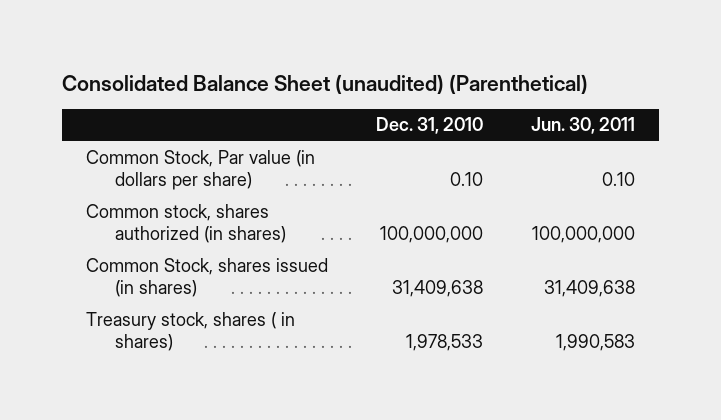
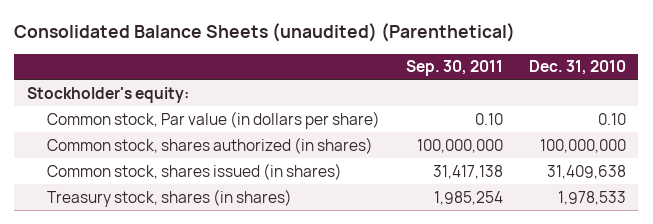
- Consolidated Balance Sheet (unaudited) (Parenthetical)
+ Consolidated Balance Sheets (unaudited) (Parenthetical)
- | Dec. 31, 2010 | Jun. 30, 2011
+ | Sep. 30, 2011 | Dec. 31, 2010
- Common Stock, Par value (in dollars per share) | 0.10 | 0.10
+ Stockholder's equity:
+ Common stock, Par value (in dollars per share) | 0.10 | 0.10
- Common Stock, shares issued (in shares) | 31,409,638 | 31,409,638
- Treasury stock, shares ( in shares) | 1,978,533 | 1,990,583
+ Common stock, shares issued (in shares) | 31,417,138 | 31,409,638
+ Treasury stock, shares (in shares) | 1,985,254 | 1,978,533

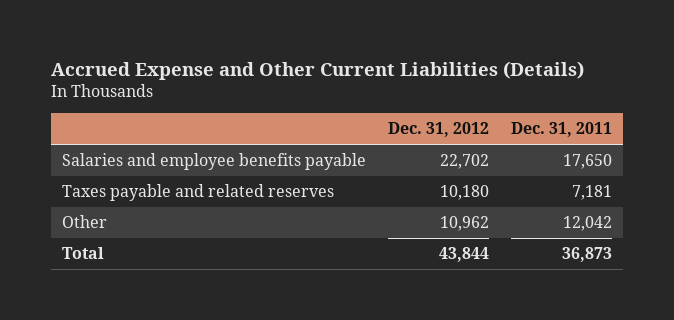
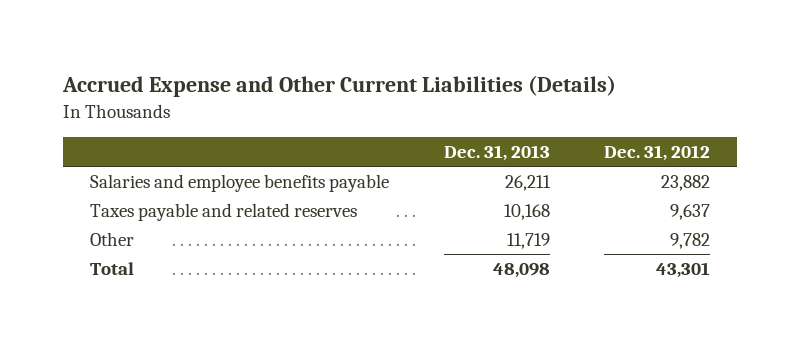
- | Dec. 31, 2012 | Dec. 31, 2011
+ | Dec. 31, 2013 | Dec. 31, 2012
- Salaries and employee benefits payable | 22,702 | 17,650
- Taxes payable and related reserves | 10,180 | 7,181
- Other | 10,962 | 12,042
- Total | 43,844 | 36,873
+ Salaries and employee benefits payable | 26,211 | 23,882
+ Taxes payable and related reserves | 10,168 | 9,637
+ Other | 11,719 | 9,782
+ Total | 48,098 | 43,301

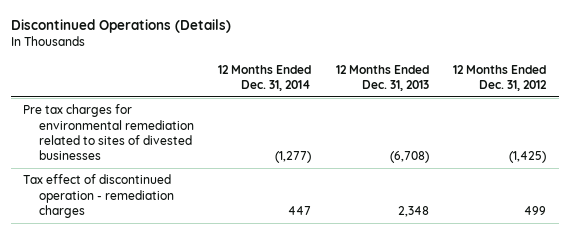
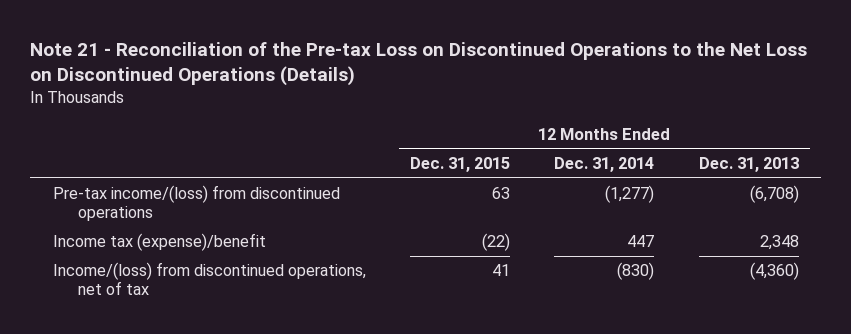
- Discontinued Operations (Details)
+ Note 21 - Reconciliation of the Pre-tax Loss on Discontinued Operations to the Net Loss on Discontinued Operations (Details)
- | 12 Months Ended Dec. 31, 2014 | 12 Months Ended Dec. 31, 2013 | 12 Months Ended Dec. 31, 2012
+ | 12 Months Ended Dec. 31, 2015 | 12 Months Ended Dec. 31, 2014 | 12 Months Ended Dec. 31, 2013
- Pre tax charges for environmental remediation related to sites of divested businesses | (1,277) | (6,708) | (1,425)
- Tax effect of discontinued operation - remediation charges | 447 | 2,348 | 499
+ Pre-tax income/(loss) from discontinued operations | 63 | (1,277) | (6,708)
+ Income tax (expense)/benefit | (22) | 447 | 2,348
+ Income/(loss) from discontinued operations, net of tax | 41 | (830) | (4,360)

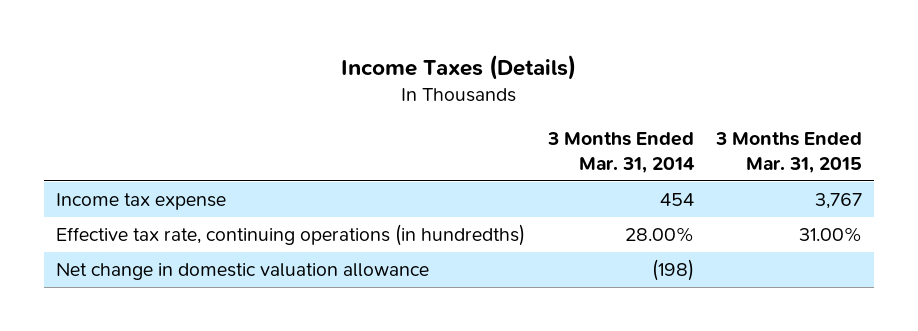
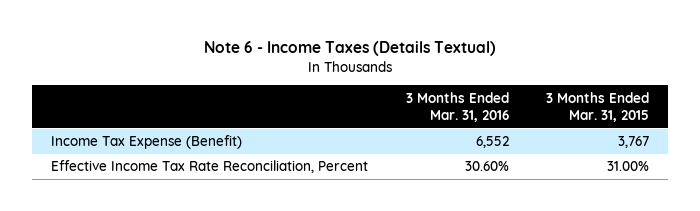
- Income Taxes (Details)
+ Note 6 - Income Taxes (Details Textual)
- | 3 Months Ended Mar. 31, 2014 | 3 Months Ended Mar. 31, 2015
+ | 3 Months Ended Mar. 31, 2016 | 3 Months Ended Mar. 31, 2015
- Income tax expense | 454 | 3,767
- Effective tax rate, continuing operations (in hundredths) | 28.00% | 31.00%
- Net change in domestic valuation allowance | (198) |
+ Income Tax Expense (Benefit) | 6,552 | 3,767
+ Effective Income Tax Rate Reconciliation, Percent | 30.60% | 31.00%

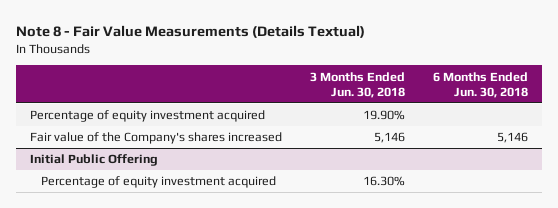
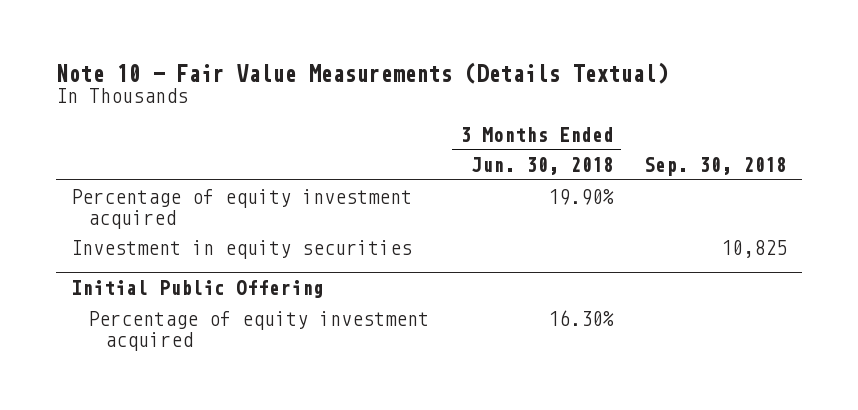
- Note 8 - Fair Value Measurements (Details Textual)
+ Note 10 - Fair Value Measurements (Details Textual)
- | 3 Months Ended Jun. 30, 2018 | 6 Months Ended Jun. 30, 2018
+ | 3 Months Ended Jun. 30, 2018 | Sep. 30, 2018
- Fair value of the Company's shares increased | 5,146 | 5,146
+ Investment in equity securities | | 10,825

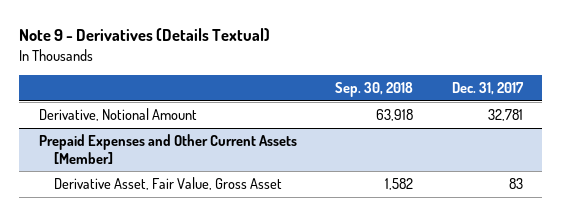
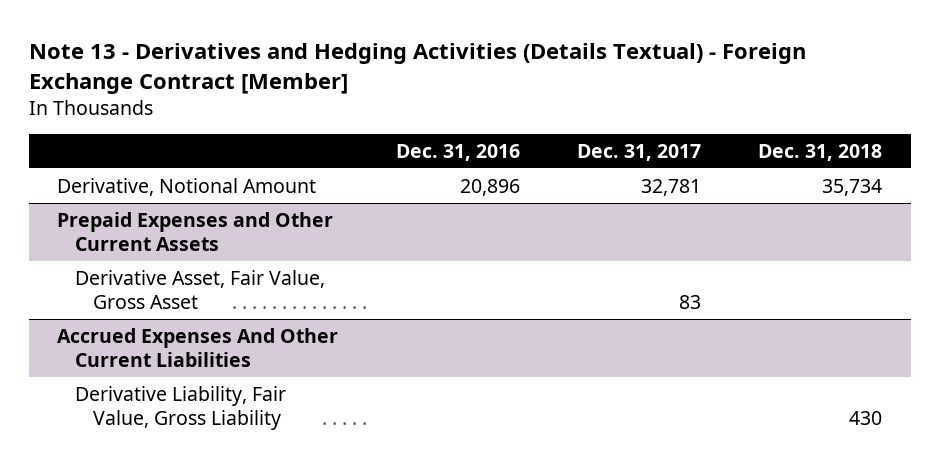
- Note 9 - Derivatives (Details Textual)
+ Note 13 - Derivatives and Hedging Activities (Details Textual) - Foreign Exchange Contract [Member]
- | Sep. 30, 2018 | Dec. 31, 2017
+ | Dec. 31, 2016 | Dec. 31, 2017 | Dec. 31, 2018
- Prepaid Expenses and Other Current Assets [Member]
+ Prepaid Expenses and Other Current Assets
+ Accrued Expenses And Other Current Liabilities
+ Derivative Liability, Fair Value, Gross Liability | | | 430

